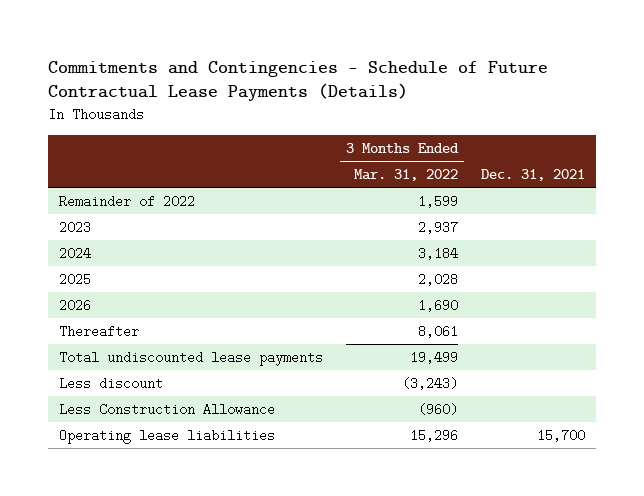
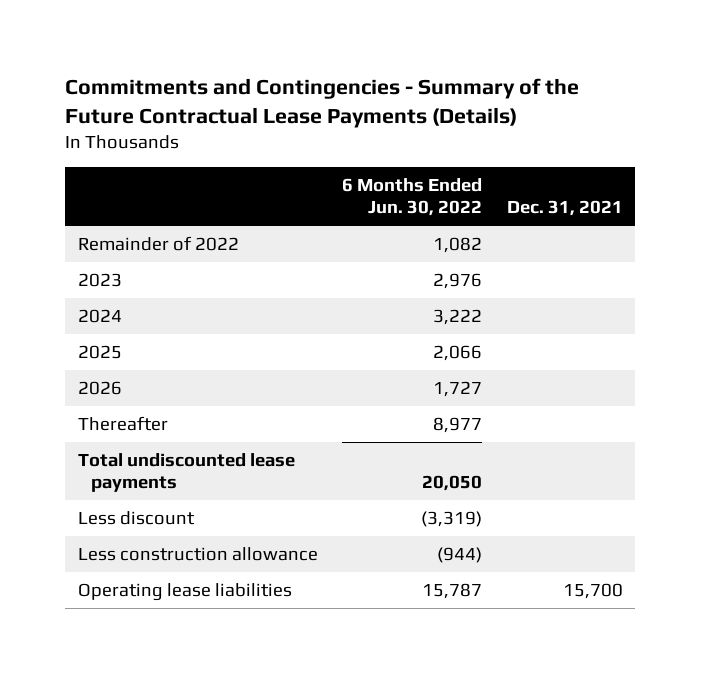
- Commitments and Contingencies - Schedule of Future Contractual Lease Payments (Details)
+ Commitments and Contingencies - Summary of the Future Contractual Lease Payments (Details)
- | 3 Months Ended Mar. 31, 2022 | Dec. 31, 2021
+ | 6 Months Ended Jun. 30, 2022 | Dec. 31, 2021
- Less Construction Allowance | (960) |
+ Less construction allowance | (944) |

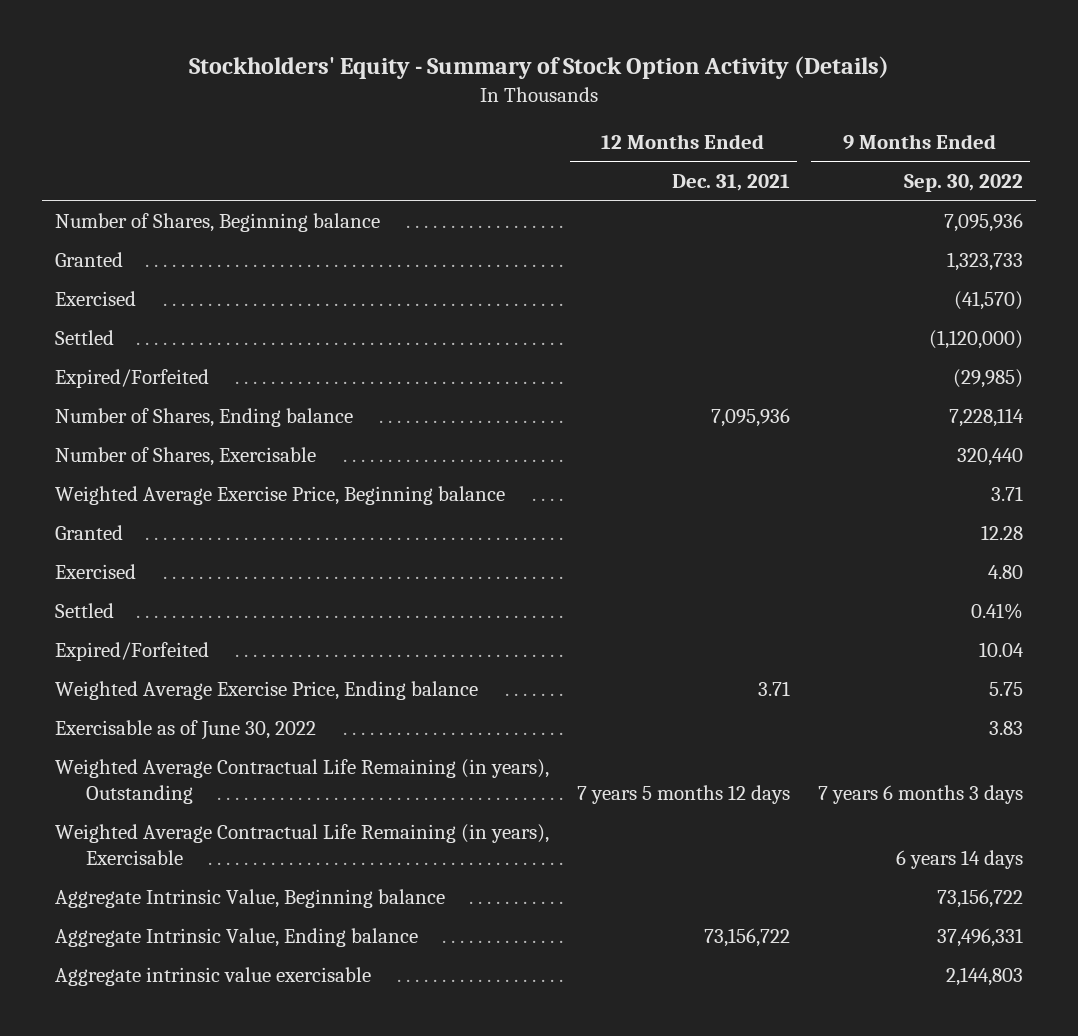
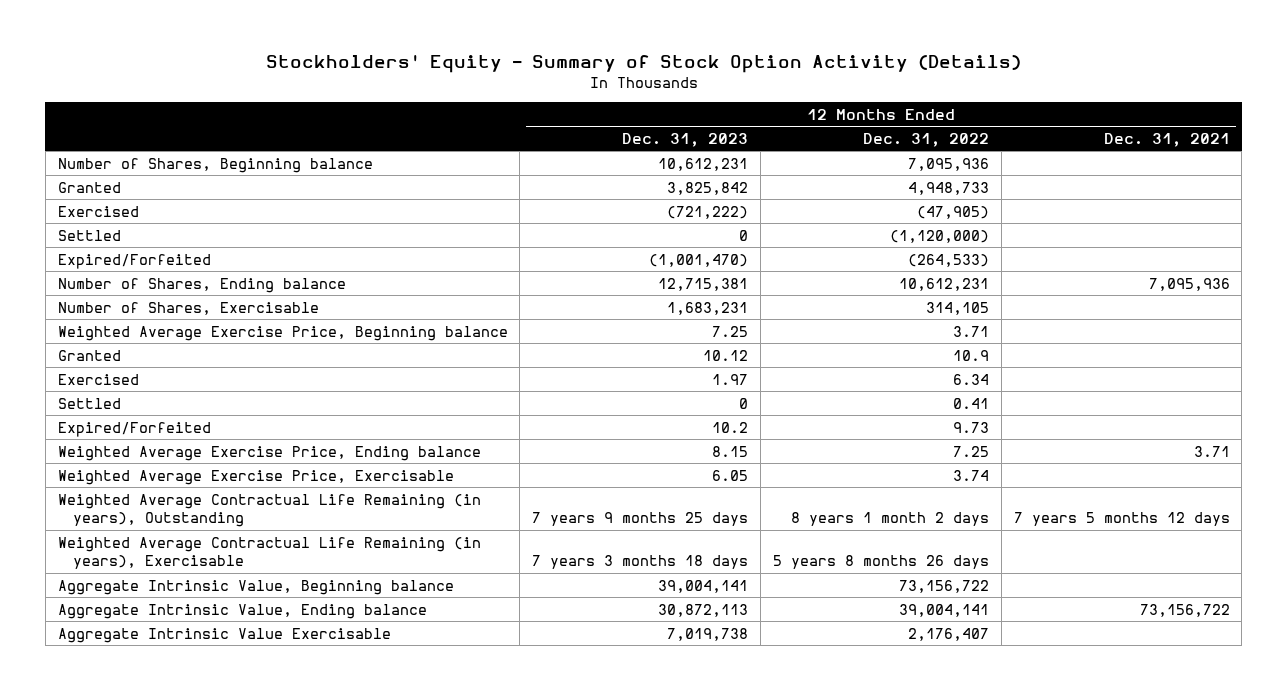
- | 12 Months Ended Dec. 31, 2021 | 9 Months Ended Sep. 30, 2022
+ | 12 Months Ended Dec. 31, 2023 | 12 Months Ended Dec. 31, 2022 | 12 Months Ended Dec. 31, 2021
- Exercisable as of June 30, 2022 | | 3.83
+ Weighted Average Exercise Price, Exercisable | 6.05 | 3.74 |
- Aggregate intrinsic value exercisable | | 2,144,803
+ Aggregate Intrinsic Value Exercisable | 7,019,738 | 2,176,407 |

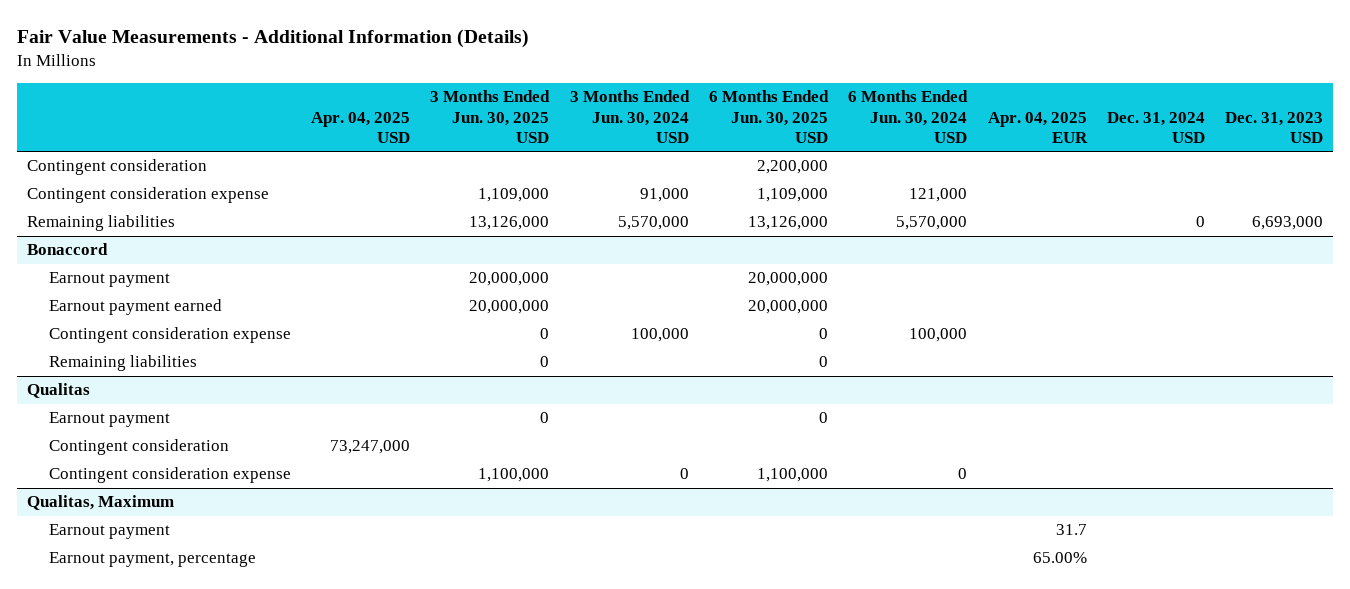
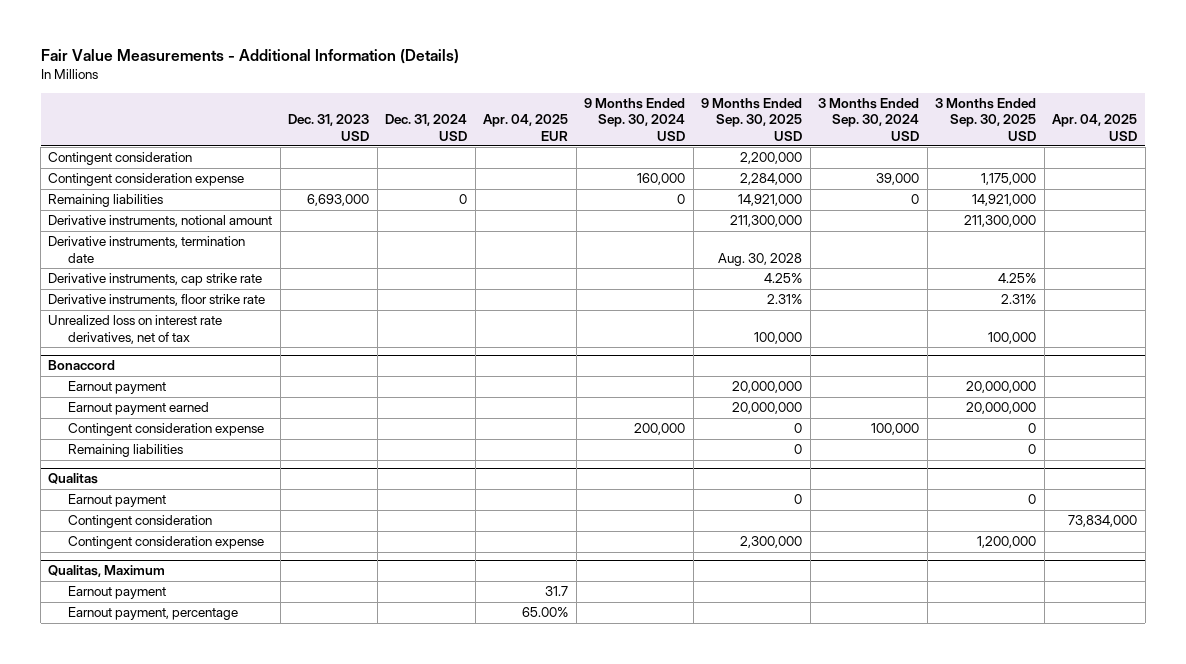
- | Apr. 04, 2025 USD | 3 Months Ended Jun. 30, 2025 USD | 3 Months Ended Jun. 30, 2024 USD | 6 Months Ended Jun. 30, 2025 USD | 6 Months Ended Jun. 30, 2024 USD | Apr. 04, 2025 EUR | Dec. 31, 2024 USD | Dec. 31, 2023 USD
+ | Dec. 31, 2023 USD | Dec. 31, 2024 USD | Apr. 04, 2025 EUR | 9 Months Ended Sep. 30, 2024 USD | 9 Months Ended Sep. 30, 2025 USD | 3 Months Ended Sep. 30, 2024 USD | 3 Months Ended Sep. 30, 2025 USD | Apr. 04, 2025 USD
+ Derivative instruments, notional amount | | | | | 211,300,000 | | 211,300,000 |
+ Derivative instruments, termination date | | | | | Aug. 30, 2028 | | |
+ Derivative instruments, cap strike rate | | | | | 4.25% | | 4.25% |
+ Derivative instruments, floor strike rate | | | | | 2.31% | | 2.31% |
+ Unrealized loss on interest rate derivatives, net of tax | | | | | 100,000 | | 100,000 |
@ Qualitas
- Contingent consideration | 73,247,000 | | | | | | |
+ Contingent consideration | | | | | | | | 73,834,000

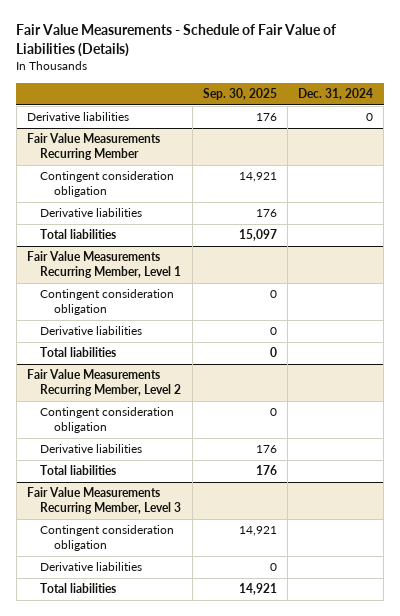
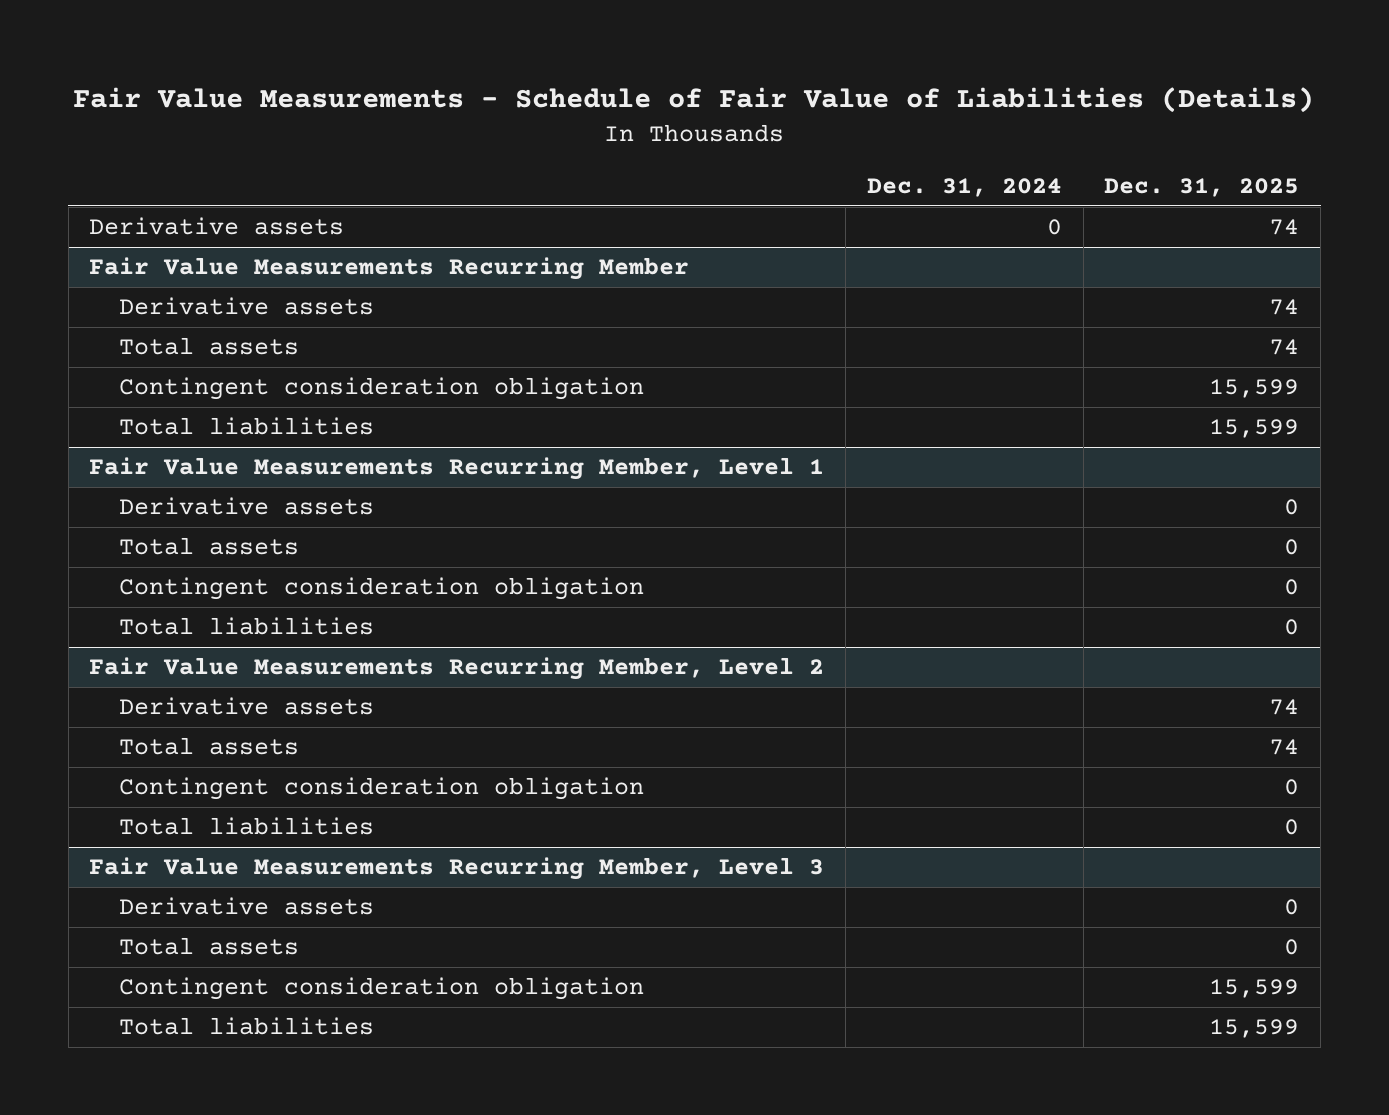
- | Sep. 30, 2025 | Dec. 31, 2024
+ | Dec. 31, 2024 | Dec. 31, 2025
- Derivative liabilities | 176 | 0
+ Derivative assets | 0 | 74
@ Fair Value Measurements Recurring Member
+ Derivative assets | | 74
+ Total assets | | 74
- Derivative liabilities | 176 |
@ Fair Value Measurements Recurring Member, Level 1
+ Derivative assets | | 0
+ Total assets | | 0
- Derivative liabilities | 0 |
@ Fair Value Measurements Recurring Member, Level 2
+ Derivative assets | | 74
+ Total assets | | 74
- Derivative liabilities | 176 |
@ Fair Value Measurements Recurring Member, Level 3
+ Derivative assets | | 0
+ Total assets | | 0
- Derivative liabilities | 0 |

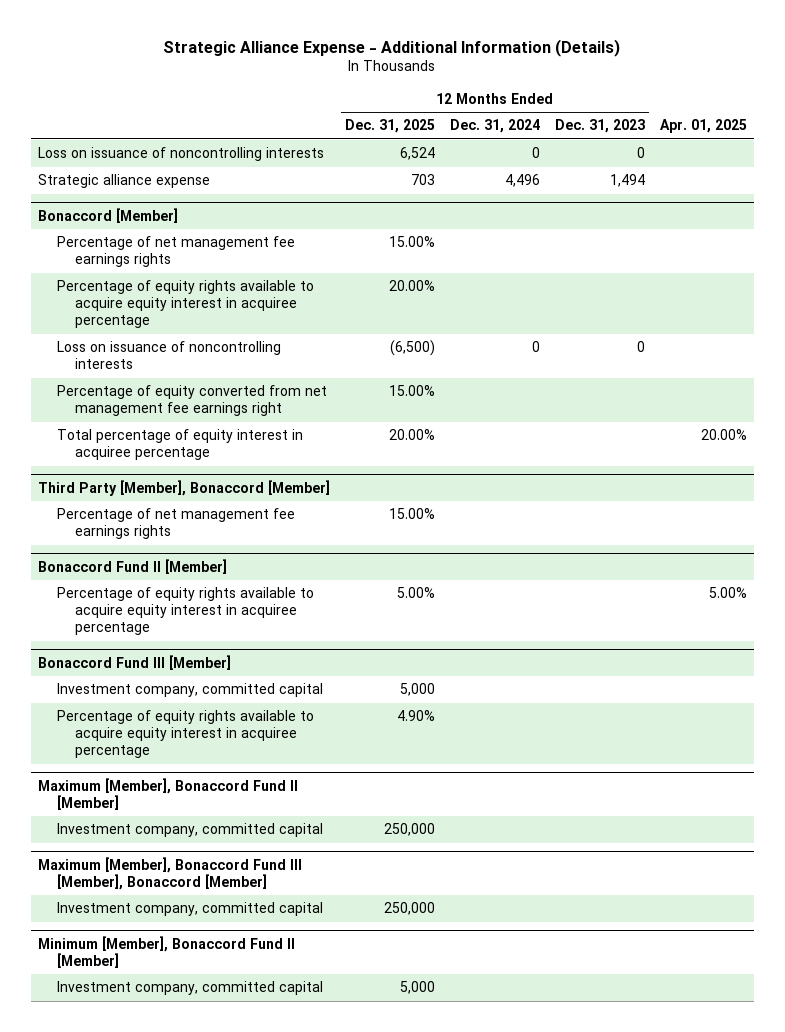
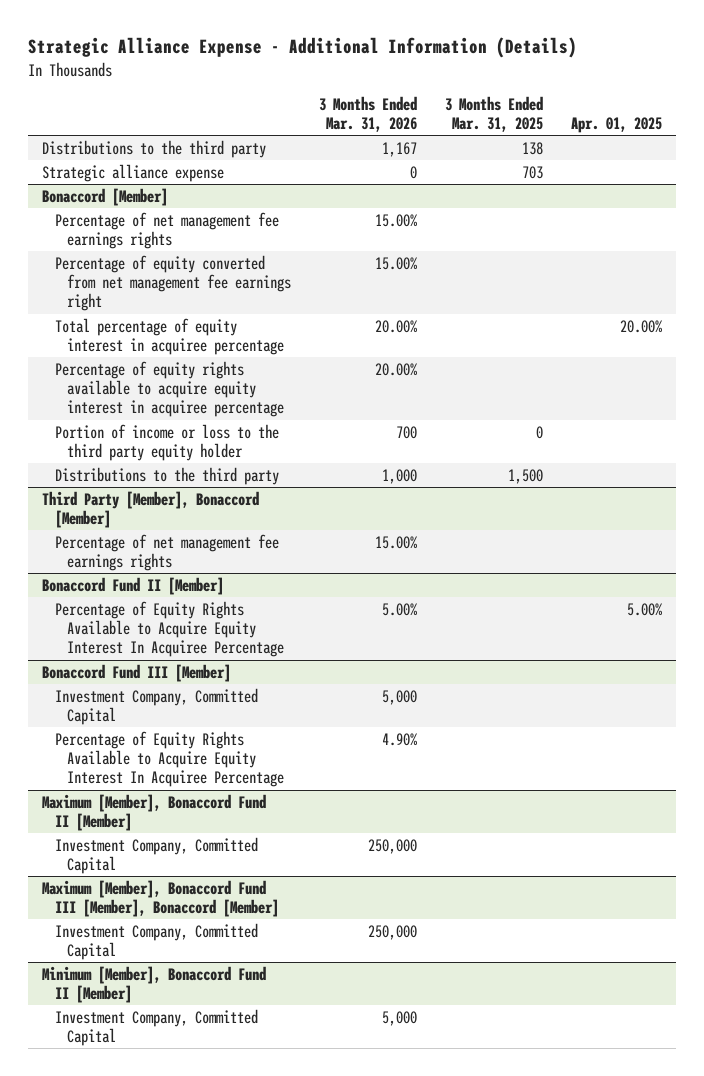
- | 12 Months Ended Dec. 31, 2025 | 12 Months Ended Dec. 31, 2024 | 12 Months Ended Dec. 31, 2023 | Apr. 01, 2025
+ | 3 Months Ended Mar. 31, 2026 | 3 Months Ended Mar. 31, 2025 | Apr. 01, 2025
- Loss on issuance of noncontrolling interests | 6,524 | 0 | 0 |
+ Distributions to the third party | 1,167 | 138 |
@ Bonaccord [Member]
- Loss on issuance of noncontrolling interests | (6,500) | 0 | 0 |
moved down: Percentage of equity rights available to acquire equity interest in acquiree percentage | 20.00% | |
+ Portion of income or loss to the third party equity holder | 700 | 0 |
+ Distributions to the third party | 1,000 | 1,500 |
@ Bonaccord Fund II [Member]
- Percentage of equity rights available to acquire equity interest in acquiree percentage | 5.00% | | | 5.00%
+ Percentage of Equity Rights Available to Acquire Equity Interest In Acquiree Percentage | 5.00% | | 5.00%
@ Bonaccord Fund III [Member]
- Investment company, committed capital | 5,000 | | |
- Percentage of equity rights available to acquire equity interest in acquiree percentage | 4.90% | | |
+ Investment Company, Committed Capital | 5,000 | |
+ Percentage of Equity Rights Available to Acquire Equity Interest In Acquiree Percentage | 4.90% | |
@ Maximum [Member], Bonaccord Fund II [Member]
- Investment company, committed capital | 250,000 | | |
+ Investment Company, Committed Capital | 250,000 | |
@ Maximum [Member], Bonaccord Fund III [Member], Bonaccord [Member]
- Investment company, committed capital | 250,000 | | |
+ Investment Company, Committed Capital | 250,000 | |
@ Minimum [Member], Bonaccord Fund II [Member]
- Investment company, committed capital | 5,000 | | |
+ Investment Company, Committed Capital | 5,000 | |

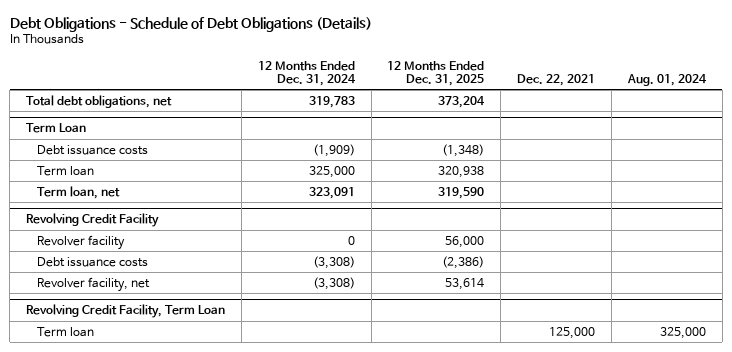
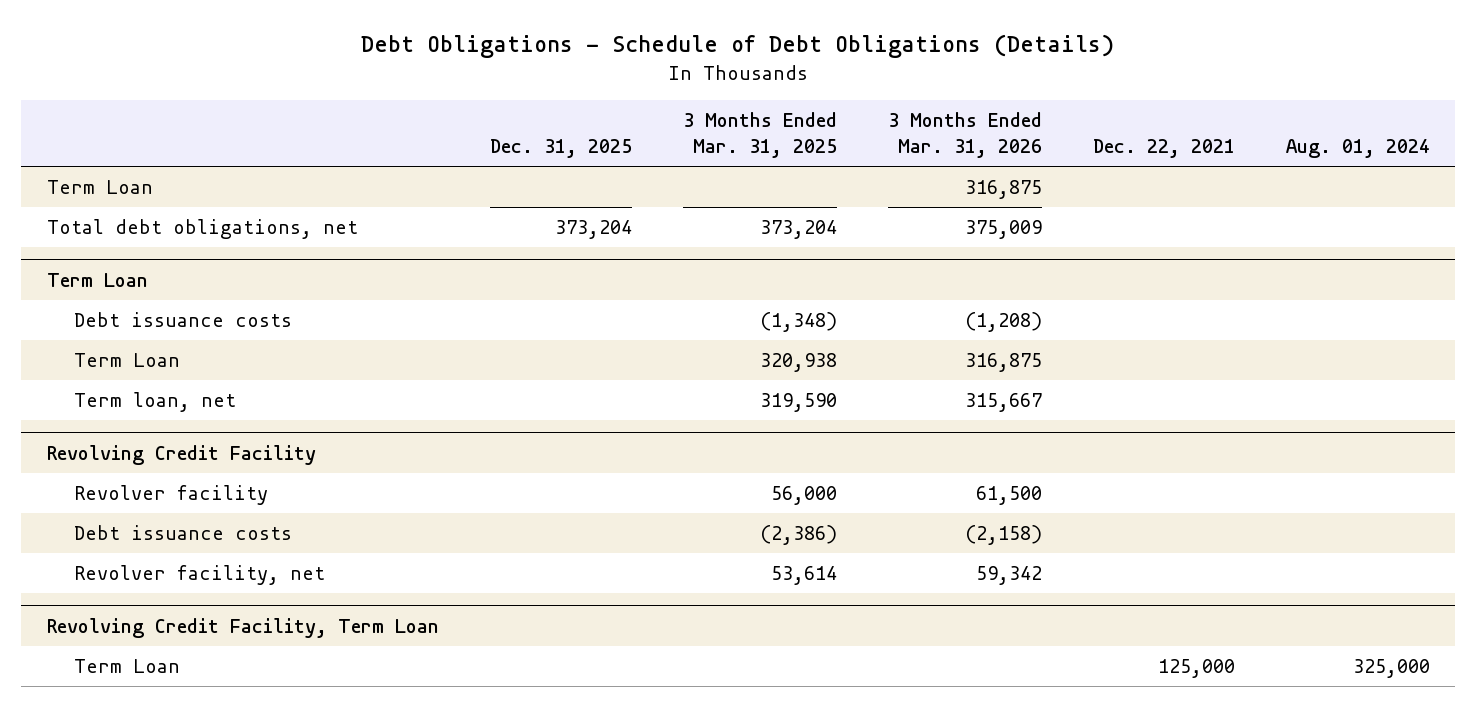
- | 12 Months Ended Dec. 31, 2024 | 12 Months Ended Dec. 31, 2025 | Dec. 22, 2021 | Aug. 01, 2024
+ | Dec. 31, 2025 | 3 Months Ended Mar. 31, 2025 | 3 Months Ended Mar. 31, 2026 | Dec. 22, 2021 | Aug. 01, 2024
+ Term Loan | | | 316,875 | |
@ Term Loan
- Term loan | 325,000 | 320,938 | |
+ Term Loan | | 320,938 | 316,875 | |
@ Revolving Credit Facility, Term Loan
- Term loan | | | 125,000 | 325,000
+ Term Loan | | | | 125,000 | 325,000

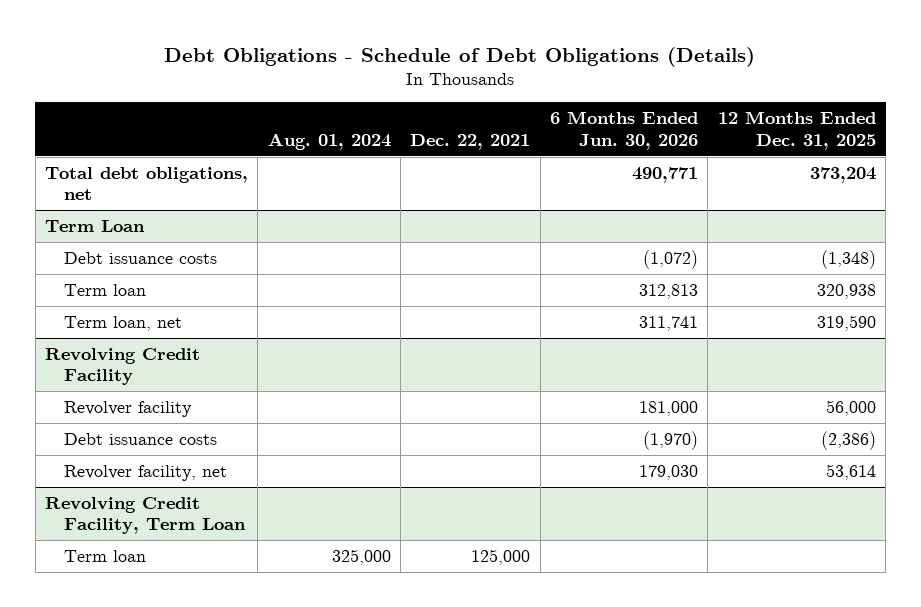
- | Dec. 31, 2025 | 3 Months Ended Mar. 31, 2025 | 3 Months Ended Mar. 31, 2026 | Dec. 22, 2021 | Aug. 01, 2024
+ | Aug. 01, 2024 | Dec. 22, 2021 | 6 Months Ended Jun. 30, 2026 | 12 Months Ended Dec. 31, 2025
- Term Loan | | | 316,875 | |
@ Term Loan
- Term Loan | | 320,938 | 316,875 | |
+ Term loan | | | 312,813 | 320,938
@ Revolving Credit Facility, Term Loan
- Term Loan | | | | 125,000 | 325,000
+ Term loan | 325,000 | 125,000 | |

